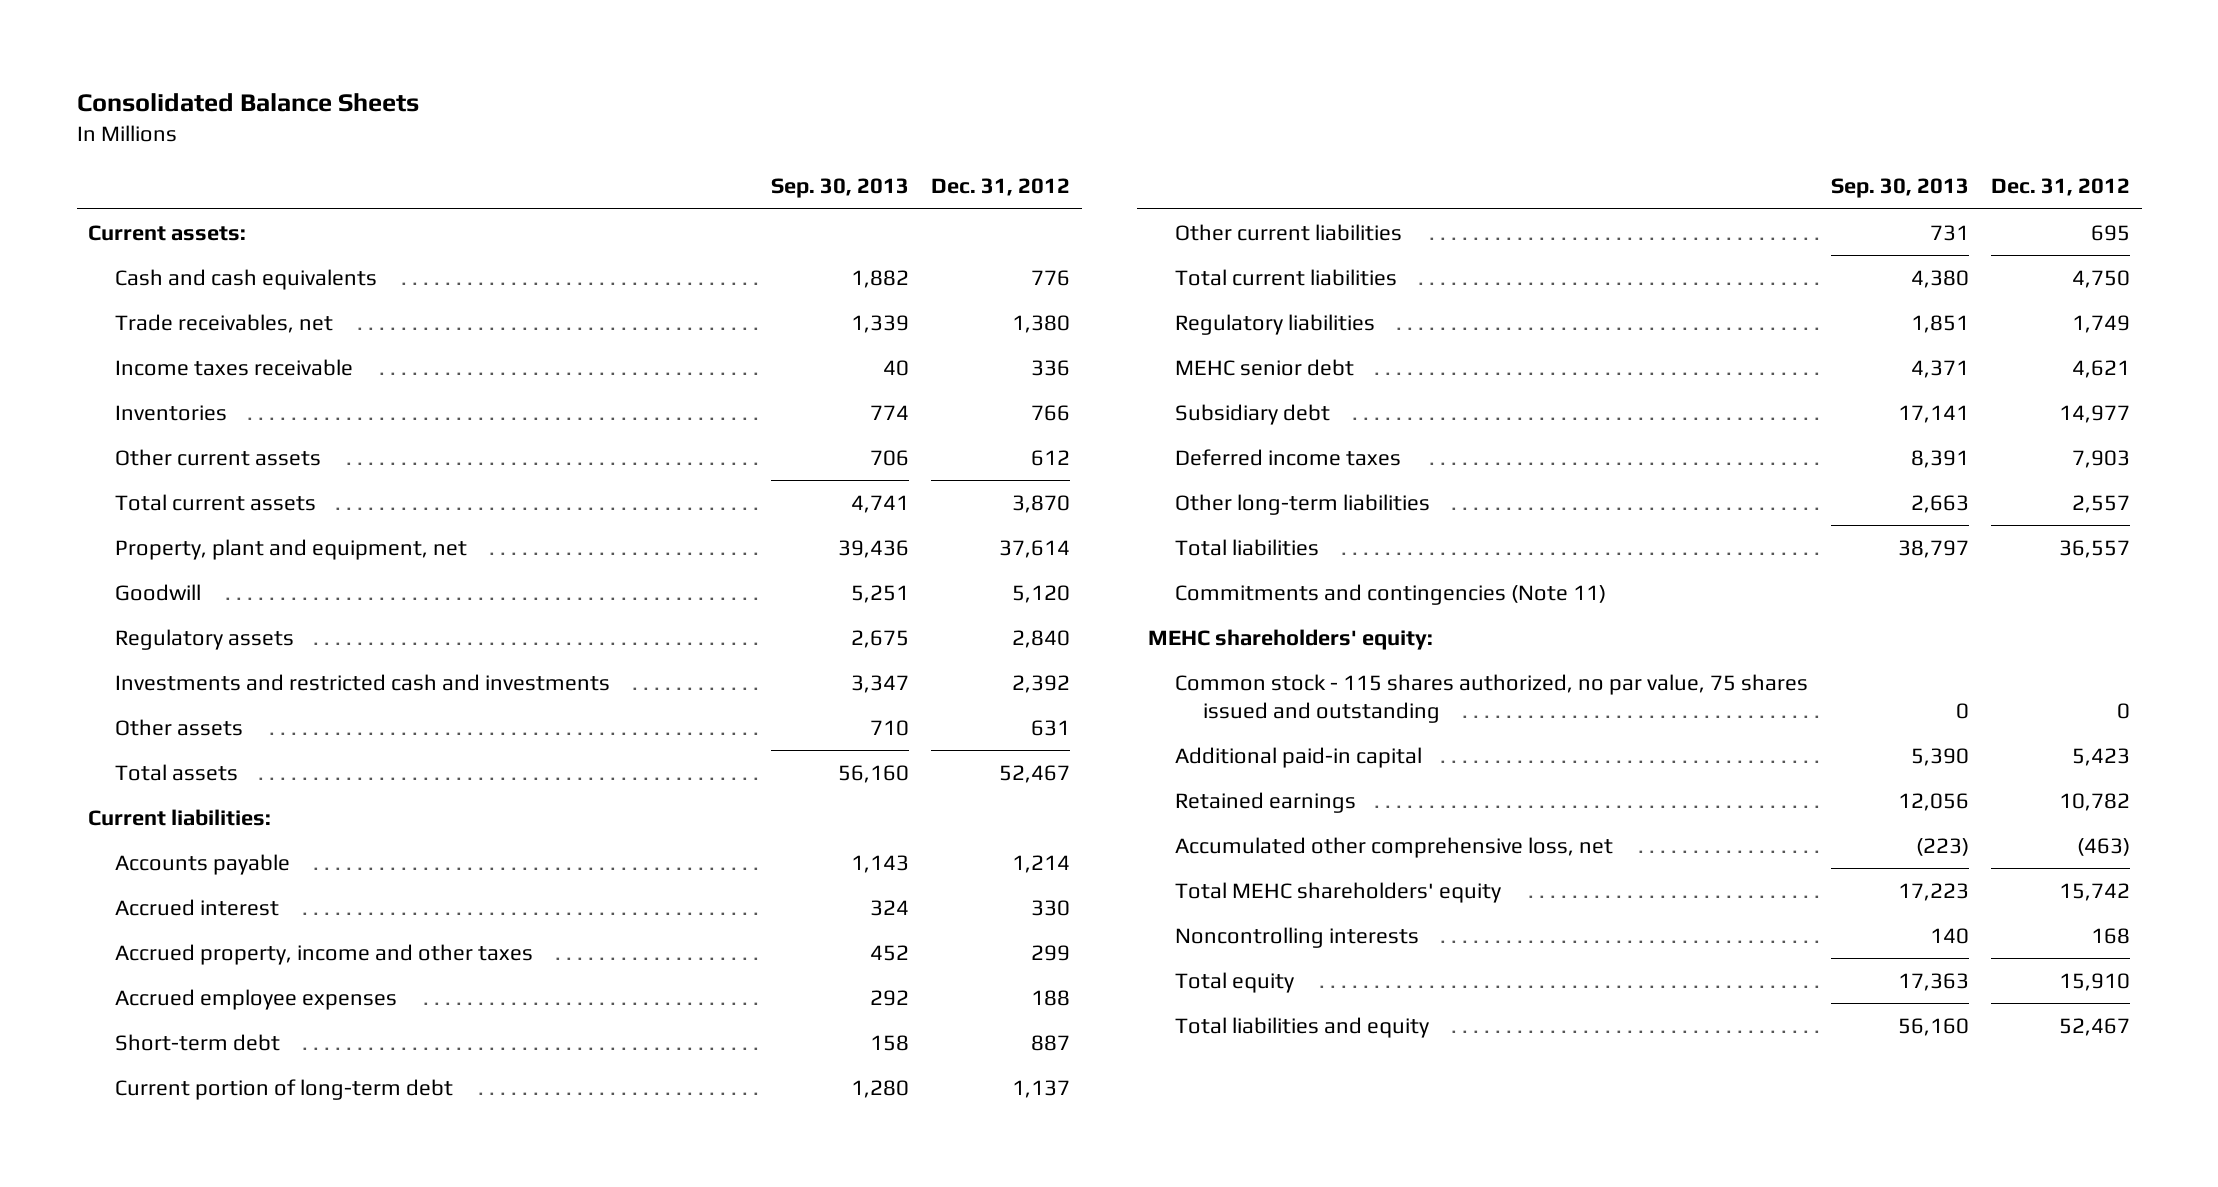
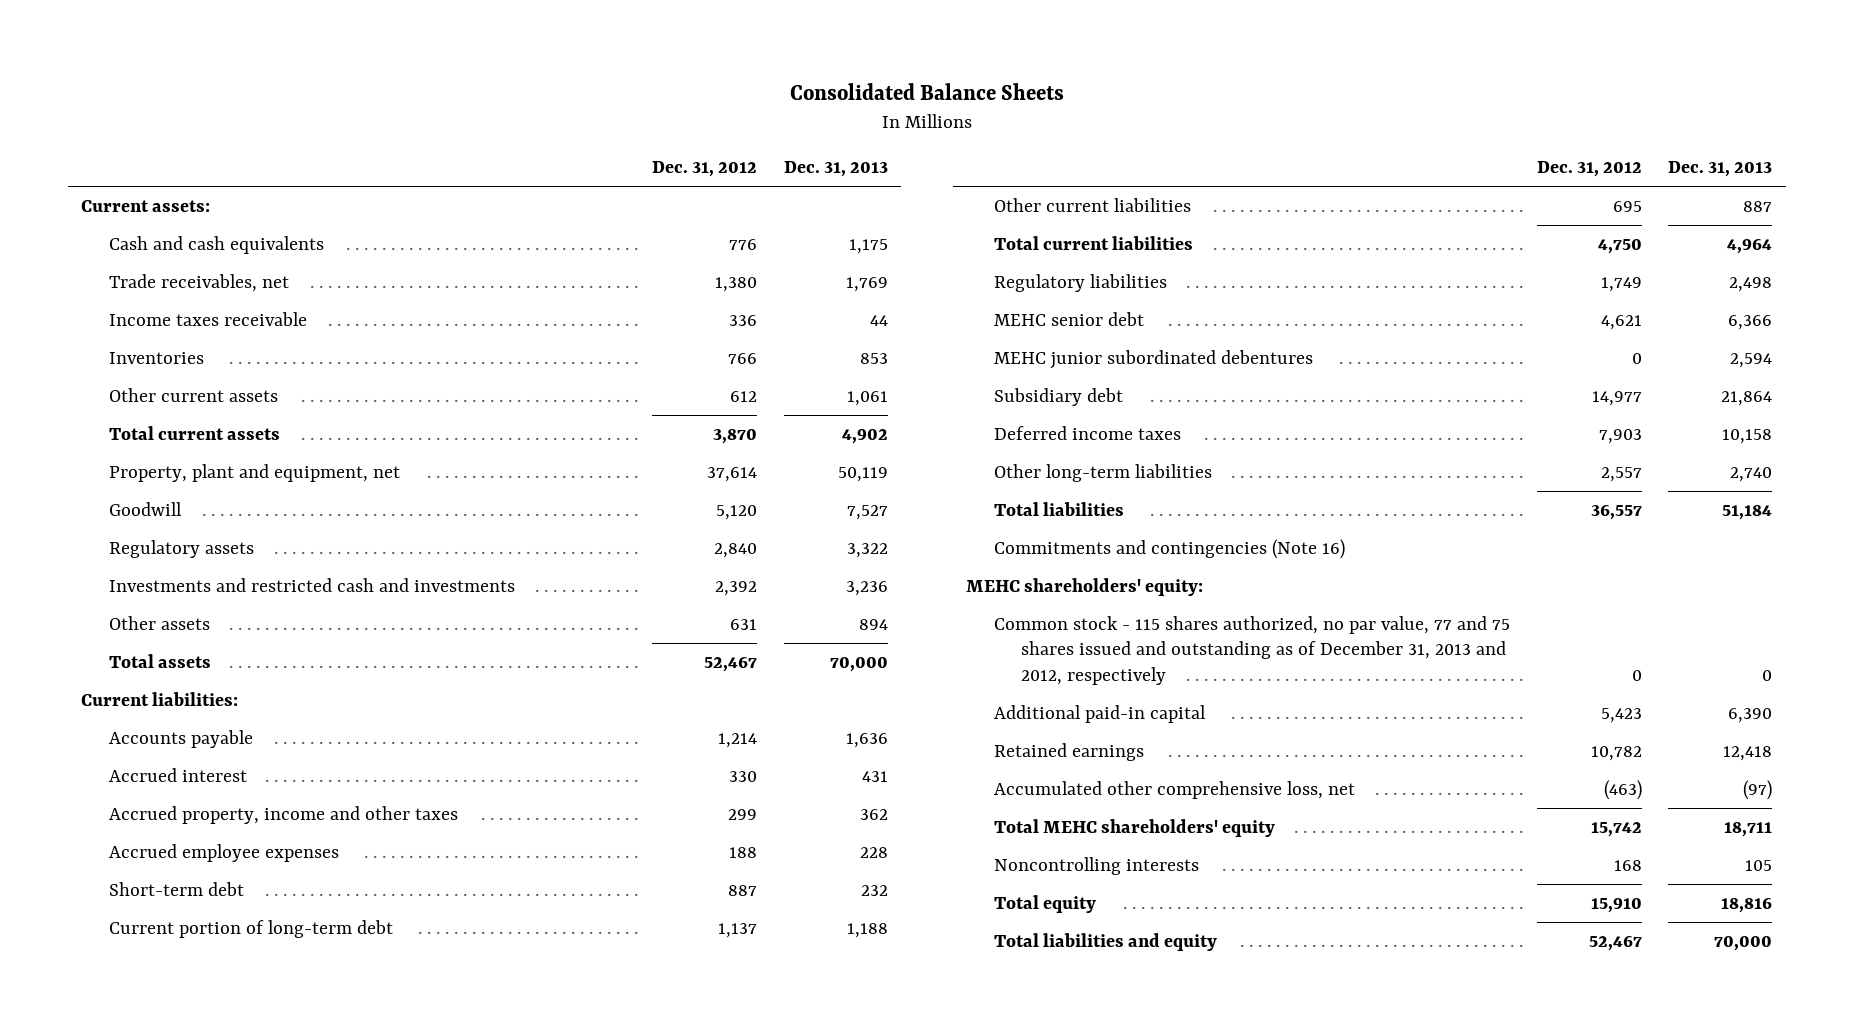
- | Sep. 30, 2013 | Dec. 31, 2012
+ | Dec. 31, 2012 | Dec. 31, 2013
+ MEHC junior subordinated debentures | 0 | 2,594
- Commitments and contingencies (Note 11)
+ Commitments and contingencies (Note 16)
- Common stock - 115 shares authorized, no par value, 75 shares issued and outstanding | 0 | 0
+ Common stock - 115 shares authorized, no par value, 77 and 75 shares issued and outstanding as of December 31, 2013 and 2012, respectively | 0 | 0

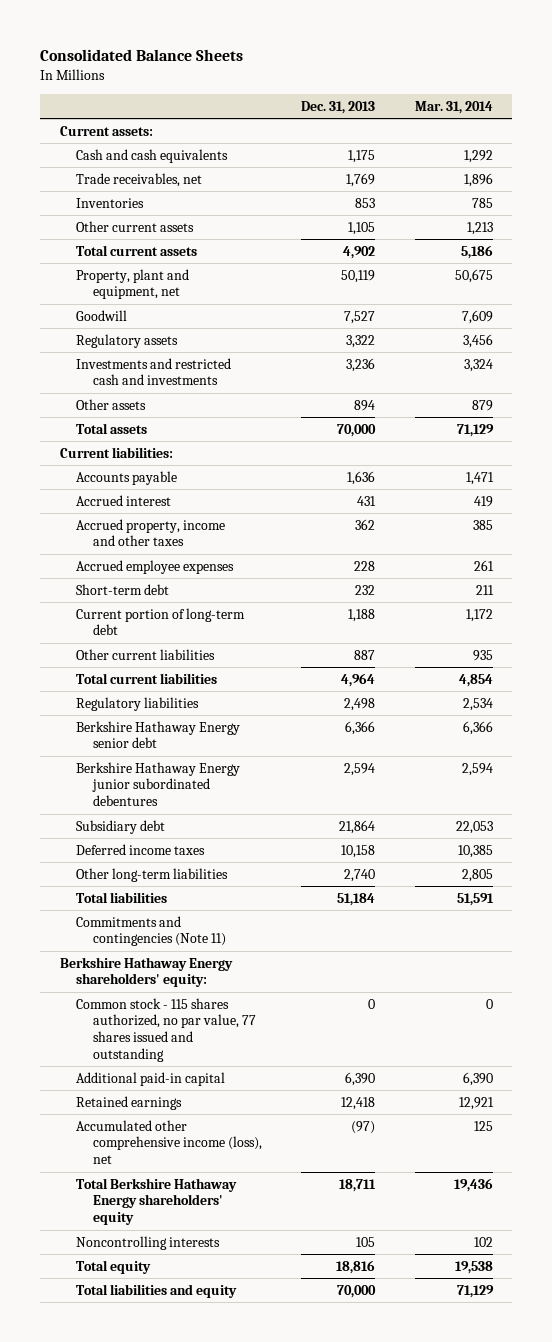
- | Dec. 31, 2012 | Dec. 31, 2013
+ | Dec. 31, 2013 | Mar. 31, 2014
- Income taxes receivable | 336 | 44
- Other current assets | 612 | 1,061
+ Other current assets | 1,105 | 1,213
- MEHC senior debt | 4,621 | 6,366
- MEHC junior subordinated debentures | 0 | 2,594
+ Berkshire Hathaway Energy senior debt | 6,366 | 6,366
+ Berkshire Hathaway Energy junior subordinated debentures | 2,594 | 2,594
- Commitments and contingencies (Note 16)
- MEHC shareholders' equity:
- Common stock - 115 shares authorized, no par value, 77 and 75 shares issued and outstanding as of December 31, 2013 and 2012, respectively | 0 | 0
+ Commitments and contingencies (Note 11)
+ Berkshire Hathaway Energy shareholders' equity:
+ Common stock - 115 shares authorized, no par value, 77 shares issued and outstanding | 0 | 0
- Accumulated other comprehensive loss, net | (463) | (97)
- Total MEHC shareholders' equity | 15,742 | 18,711
+ Accumulated other comprehensive income (loss), net | (97) | 125
+ Total Berkshire Hathaway Energy shareholders' equity | 18,711 | 19,436

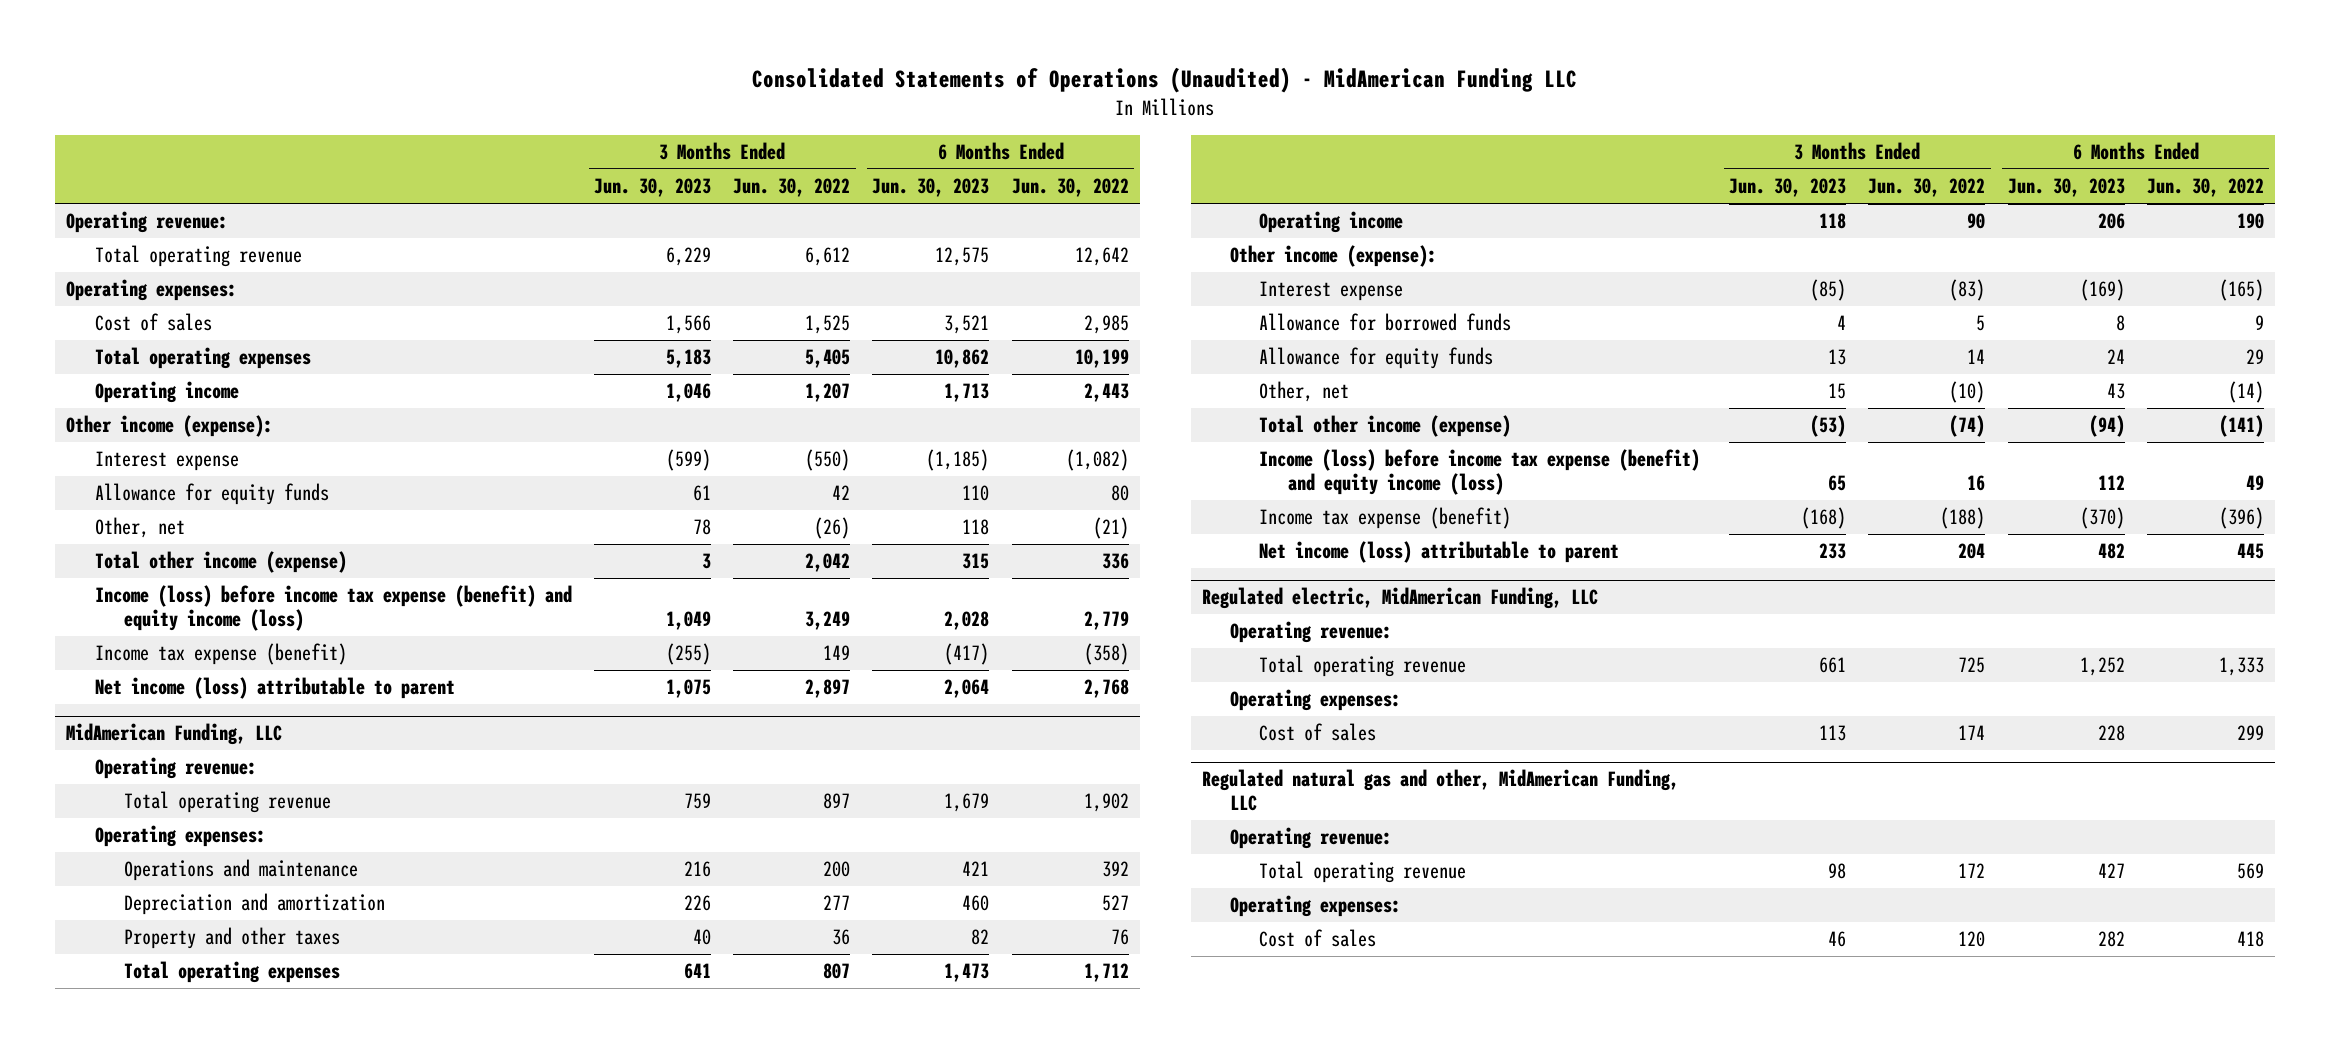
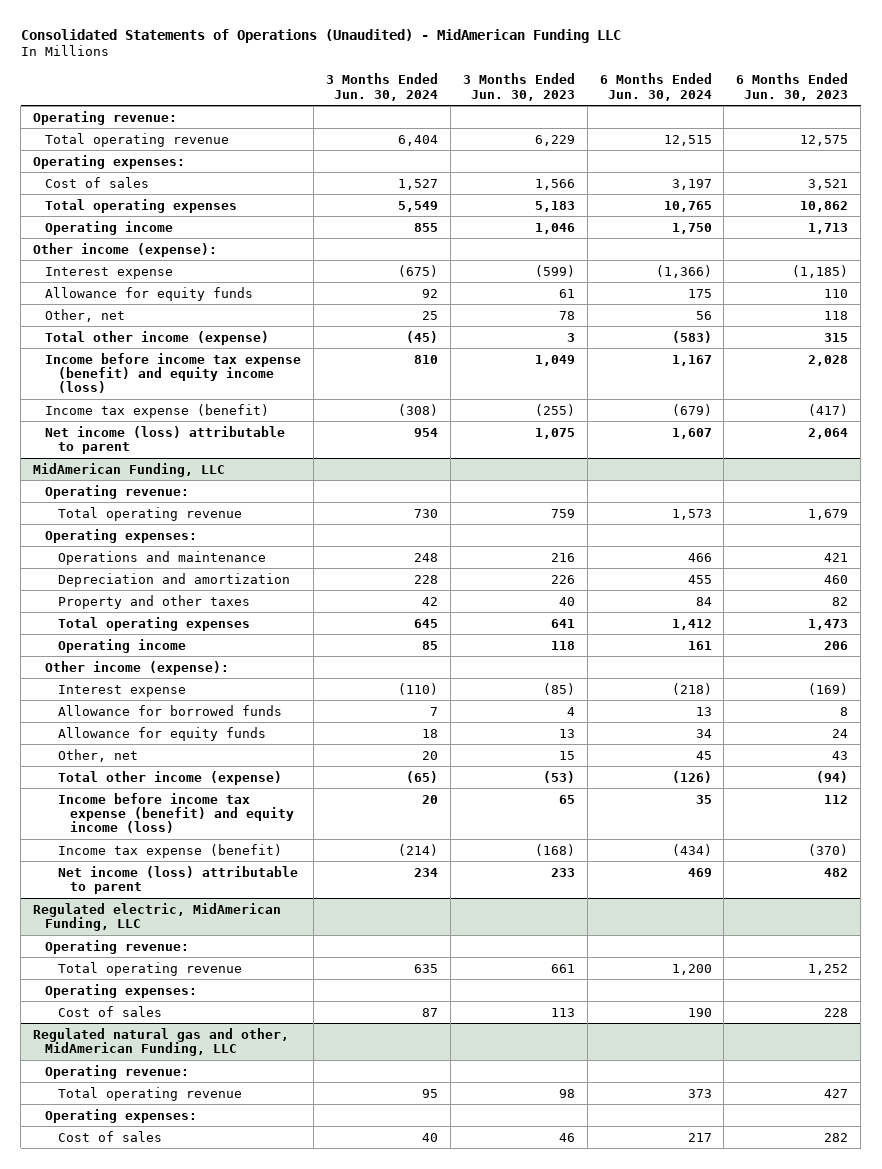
- | 3 Months Ended Jun. 30, 2023 | 3 Months Ended Jun. 30, 2022 | 6 Months Ended Jun. 30, 2023 | 6 Months Ended Jun. 30, 2022
+ | 3 Months Ended Jun. 30, 2024 | 3 Months Ended Jun. 30, 2023 | 6 Months Ended Jun. 30, 2024 | 6 Months Ended Jun. 30, 2023
- Income (loss) before income tax expense (benefit) and equity income (loss) | 1,049 | 3,249 | 2,028 | 2,779
+ Income before income tax expense (benefit) and equity income (loss) | 810 | 1,049 | 1,167 | 2,028
@ MidAmerican Funding, LLC
- Income (loss) before income tax expense (benefit) and equity income (loss) | 65 | 16 | 112 | 49
+ Income before income tax expense (benefit) and equity income (loss) | 20 | 65 | 35 | 112

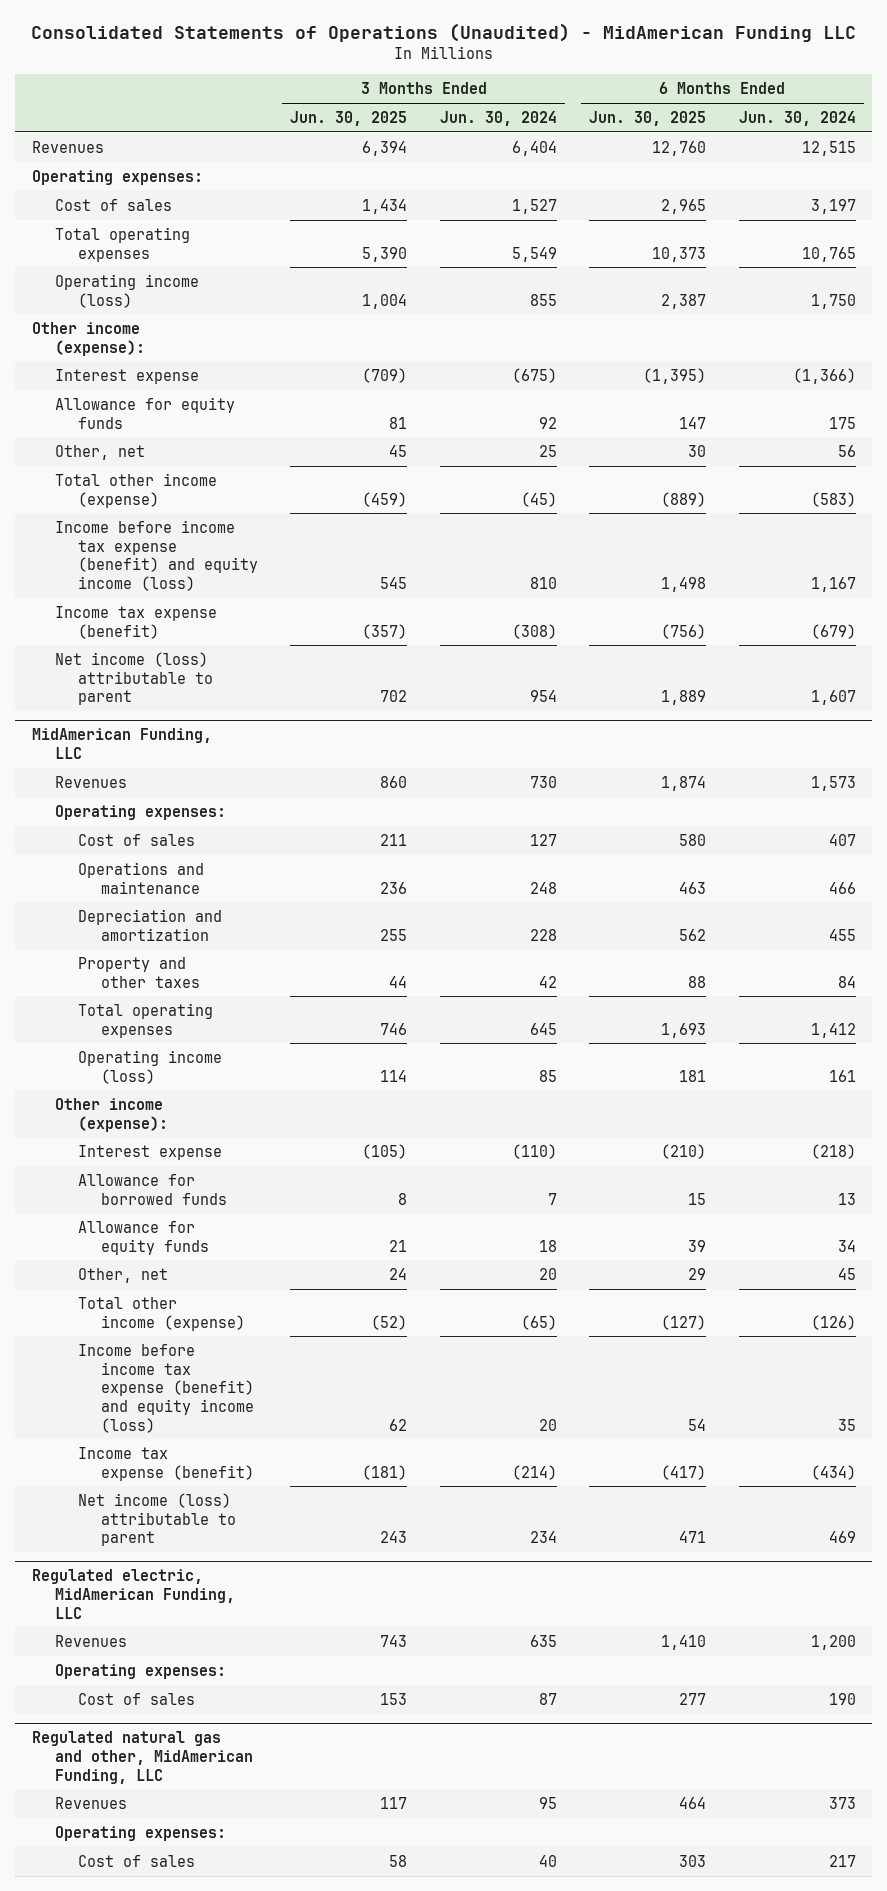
- | 3 Months Ended Jun. 30, 2024 | 3 Months Ended Jun. 30, 2023 | 6 Months Ended Jun. 30, 2024 | 6 Months Ended Jun. 30, 2023
+ | 3 Months Ended Jun. 30, 2025 | 3 Months Ended Jun. 30, 2024 | 6 Months Ended Jun. 30, 2025 | 6 Months Ended Jun. 30, 2024
- Operating revenue:
- Total operating revenue | 6,404 | 6,229 | 12,515 | 12,575
+ Revenues | 6,394 | 6,404 | 12,760 | 12,515
- Operating income | 855 | 1,046 | 1,750 | 1,713
+ Operating income (loss) | 1,004 | 855 | 2,387 | 1,750
@ MidAmerican Funding, LLC
- Operating revenue:
- Total operating revenue | 730 | 759 | 1,573 | 1,679
+ Revenues | 860 | 730 | 1,874 | 1,573
+ Cost of sales | 211 | 127 | 580 | 407
- Operating income | 85 | 118 | 161 | 206
+ Operating income (loss) | 114 | 85 | 181 | 161
@ Regulated electric, MidAmerican Funding, LLC
- Operating revenue:
- Total operating revenue | 635 | 661 | 1,200 | 1,252
+ Revenues | 743 | 635 | 1,410 | 1,200
@ Regulated natural gas and other, MidAmerican Funding, LLC
- Operating revenue:
- Total operating revenue | 95 | 98 | 373 | 427
+ Revenues | 117 | 95 | 464 | 373

